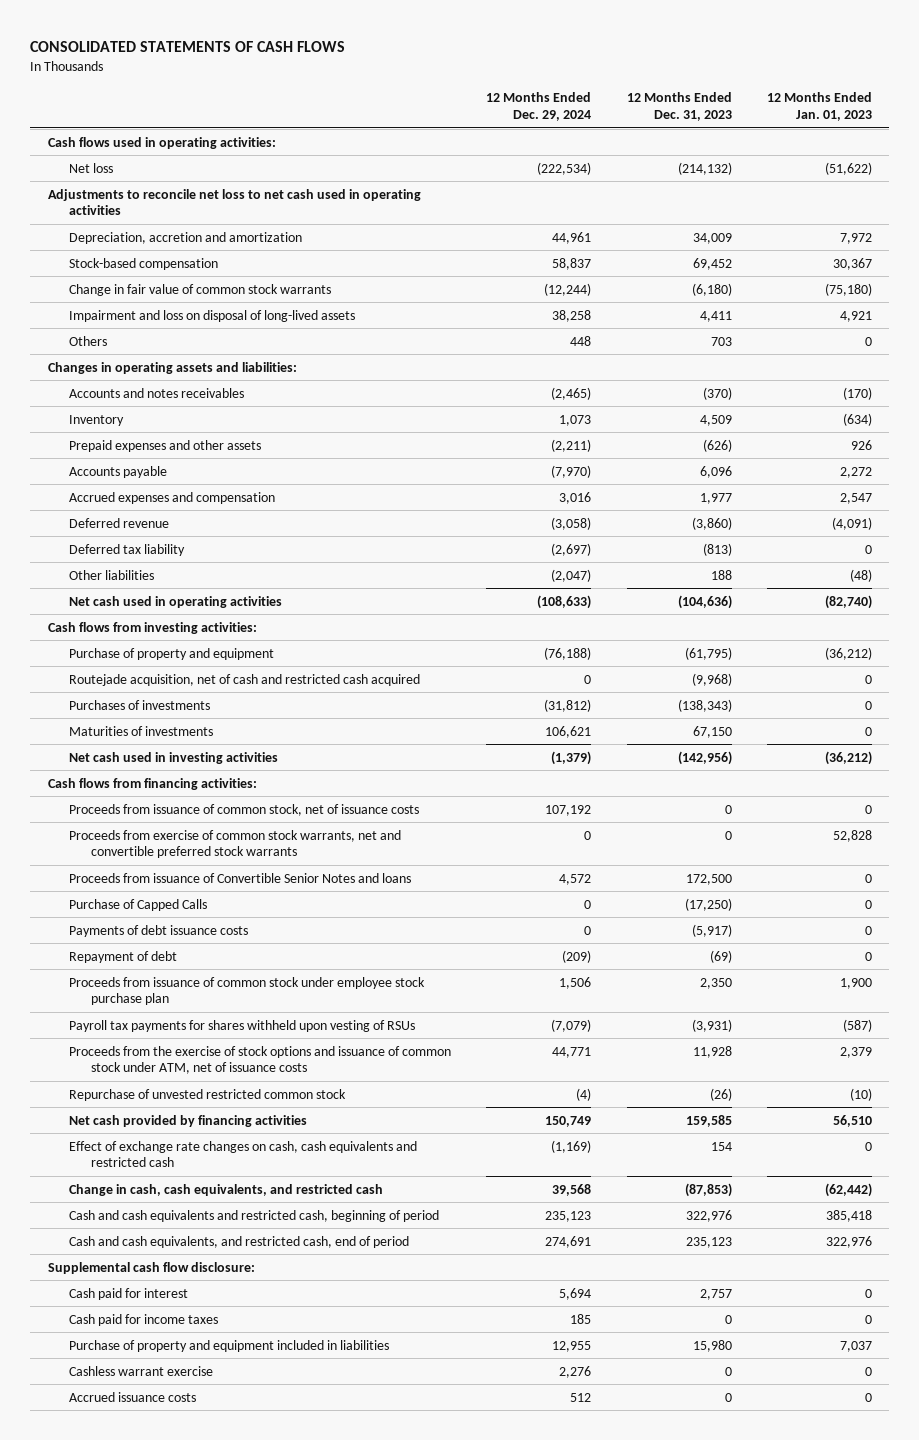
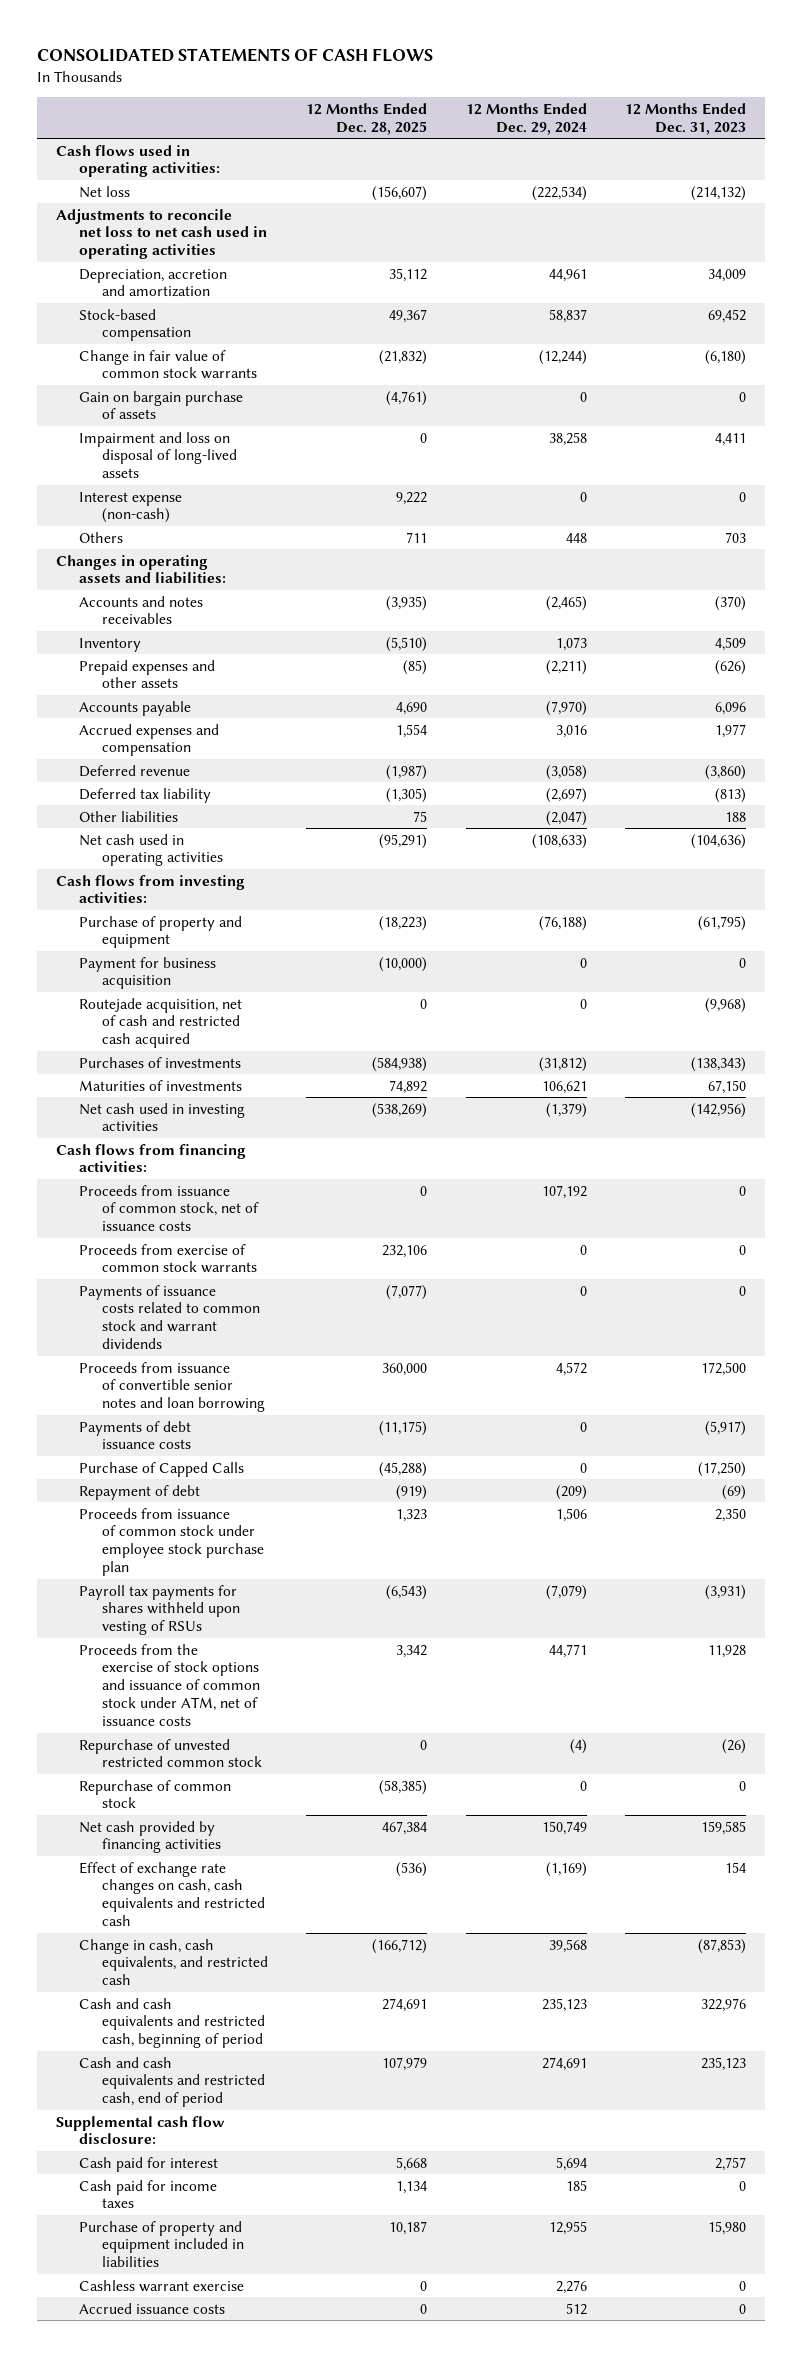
- | 12 Months Ended Dec. 29, 2024 | 12 Months Ended Dec. 31, 2023 | 12 Months Ended Jan. 01, 2023
+ | 12 Months Ended Dec. 28, 2025 | 12 Months Ended Dec. 29, 2024 | 12 Months Ended Dec. 31, 2023
+ Gain on bargain purchase of assets | (4,761) | 0 | 0
+ Interest expense (non-cash) | 9,222 | 0 | 0
+ Payment for business acquisition | (10,000) | 0 | 0
- Proceeds from exercise of common stock warrants, net and convertible preferred stock warrants | 0 | 0 | 52,828
- Proceeds from issuance of Convertible Senior Notes and loans | 4,572 | 172,500 | 0
+ Proceeds from exercise of common stock warrants | 232,106 | 0 | 0
+ Payments of issuance costs related to common stock and warrant dividends | (7,077) | 0 | 0
+ Proceeds from issuance of convertible senior notes and loan borrowing | 360,000 | 4,572 | 172,500
moved down: Purchase of Capped Calls | (45,288) | 0 | (17,250)
+ Repurchase of common stock | (58,385) | 0 | 0
- Cash and cash equivalents, and restricted cash, end of period | 274,691 | 235,123 | 322,976
+ Cash and cash equivalents and restricted cash, end of period | 107,979 | 274,691 | 235,123

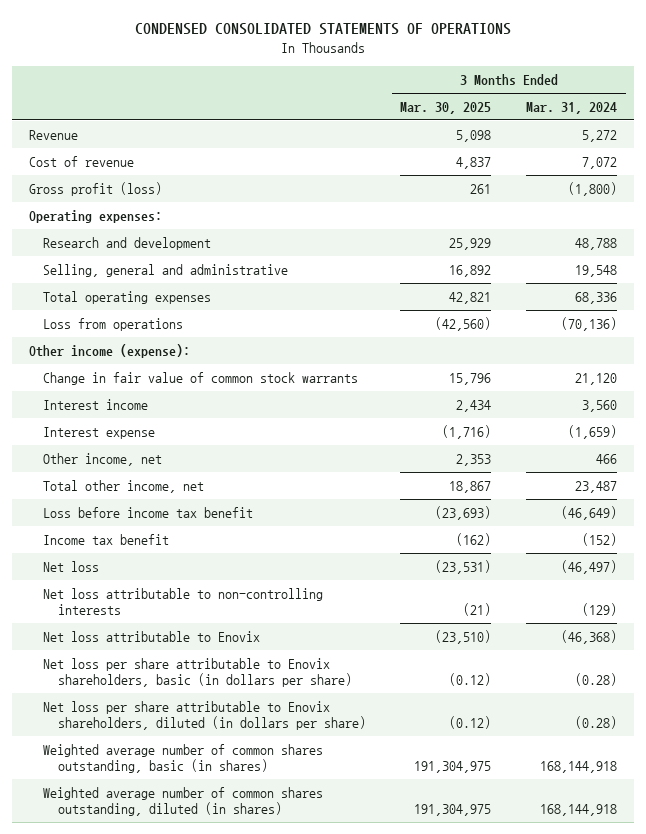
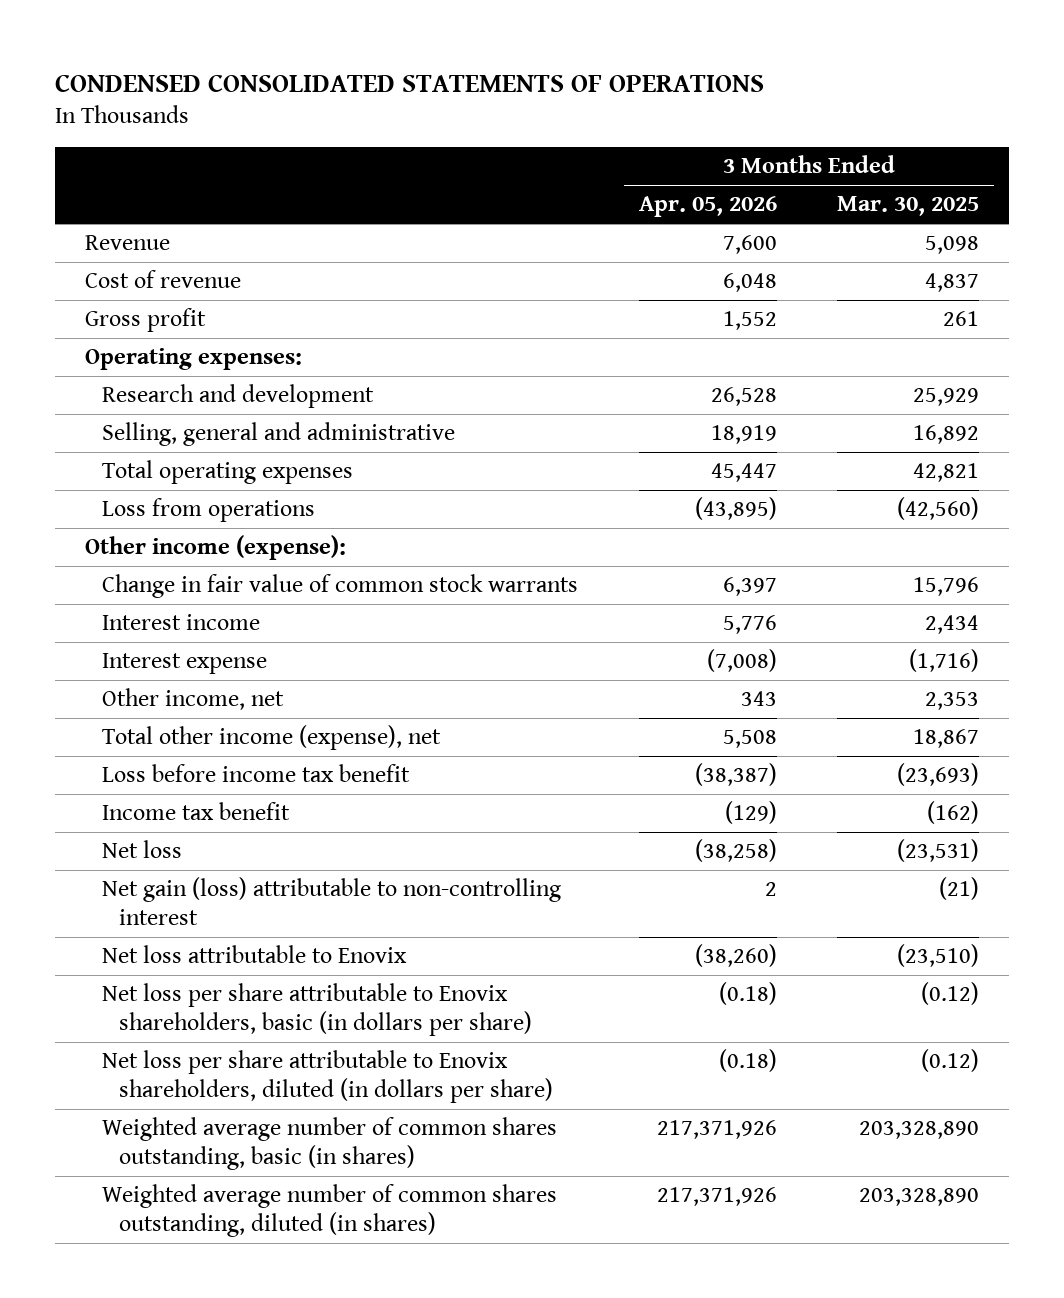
- | 3 Months Ended Mar. 30, 2025 | 3 Months Ended Mar. 31, 2024
+ | 3 Months Ended Apr. 05, 2026 | 3 Months Ended Mar. 30, 2025
- Gross profit (loss) | 261 | (1,800)
+ Gross profit | 1,552 | 261
- Total other income, net | 18,867 | 23,487
+ Total other income (expense), net | 5,508 | 18,867
- Net loss attributable to non-controlling interests | (21) | (129)
+ Net gain (loss) attributable to non-controlling interest | 2 | (21)
- Weighted average number of common shares outstanding, basic (in shares) | 191,304,975 | 168,144,918
- Weighted average number of common shares outstanding, diluted (in shares) | 191,304,975 | 168,144,918
+ Weighted average number of common shares outstanding, basic (in shares) | 217,371,926 | 203,328,890
+ Weighted average number of common shares outstanding, diluted (in shares) | 217,371,926 | 203,328,890

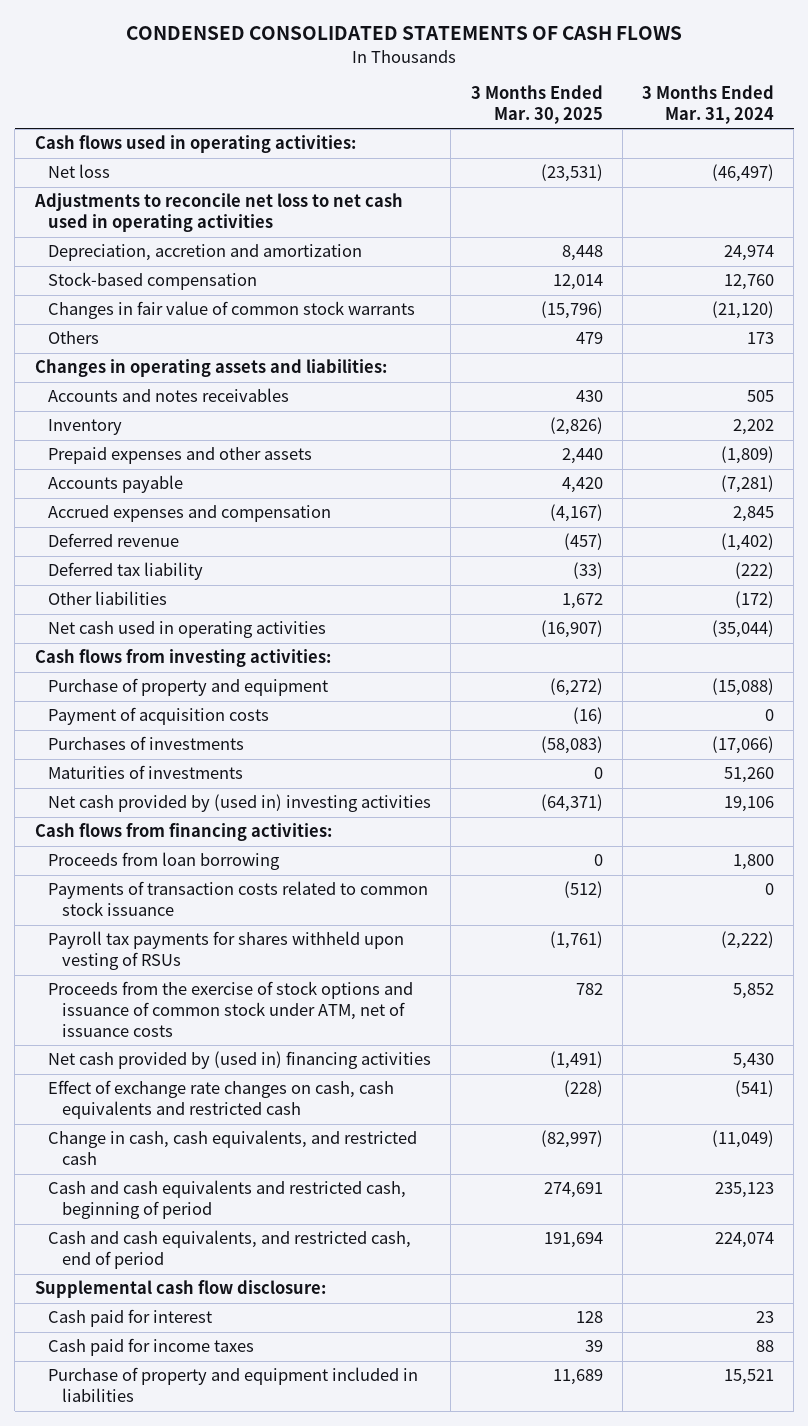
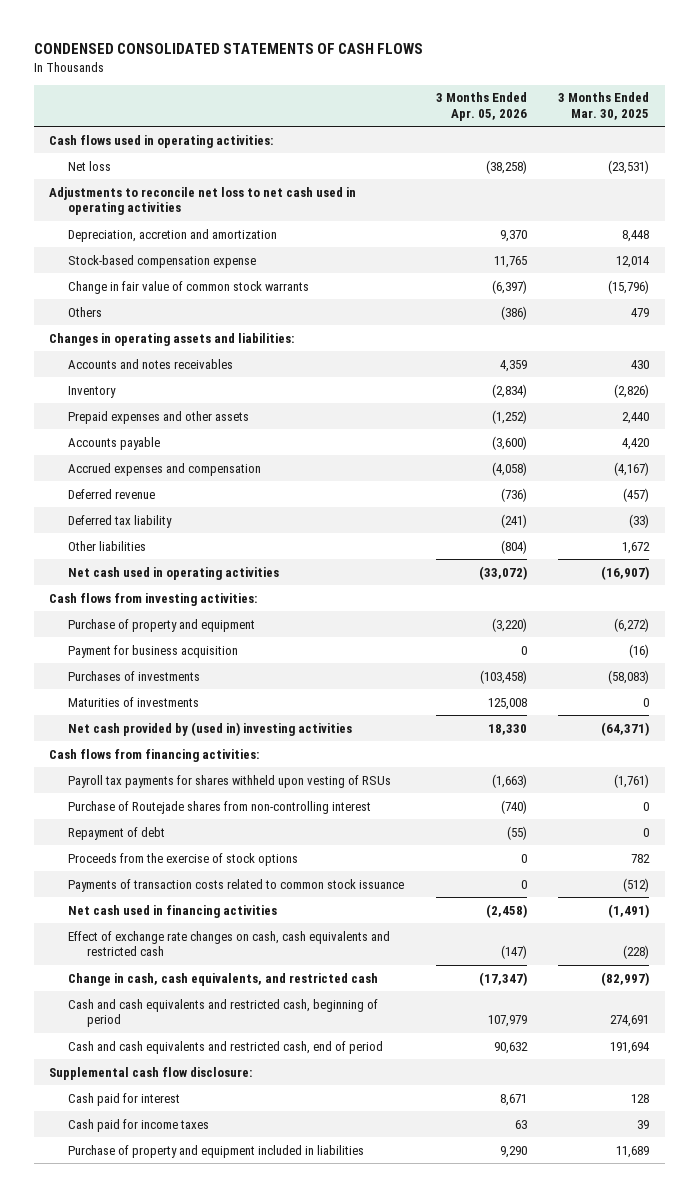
- | 3 Months Ended Mar. 30, 2025 | 3 Months Ended Mar. 31, 2024
+ | 3 Months Ended Apr. 05, 2026 | 3 Months Ended Mar. 30, 2025
- Stock-based compensation | 12,014 | 12,760
- Changes in fair value of common stock warrants | (15,796) | (21,120)
+ Stock-based compensation expense | 11,765 | 12,014
+ Change in fair value of common stock warrants | (6,397) | (15,796)
- Payment of acquisition costs | (16) | 0
+ Payment for business acquisition | 0 | (16)
- Proceeds from loan borrowing | 0 | 1,800
- Proceeds from the exercise of stock options and issuance of common stock under ATM, net of issuance costs | 782 | 5,852
- Net cash provided by (used in) financing activities | (1,491) | 5,430
+ Purchase of Routejade shares from non-controlling interest | (740) | 0
+ Repayment of debt | (55) | 0
+ Proceeds from the exercise of stock options | 0 | 782
moved down: Payments of transaction costs related to common stock issuance | 0 | (512)
+ Net cash used in financing activities | (2,458) | (1,491)
- Cash and cash equivalents, and restricted cash, end of period | 191,694 | 224,074
+ Cash and cash equivalents and restricted cash, end of period | 90,632 | 191,694

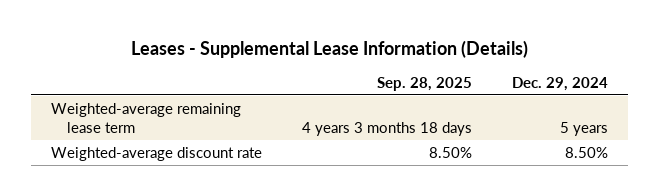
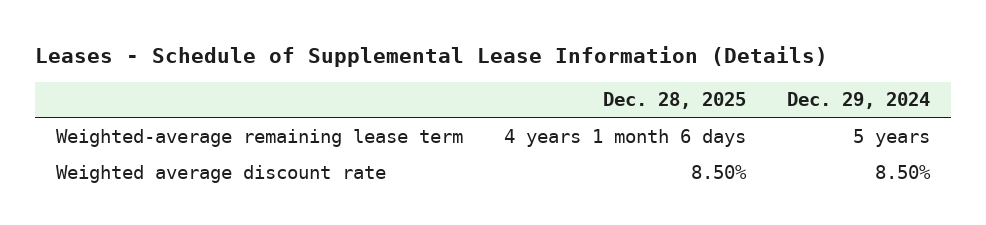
- Leases - Supplemental Lease Information (Details)
+ Leases - Schedule of Supplemental Lease Information (Details)
- | Sep. 28, 2025 | Dec. 29, 2024
+ | Dec. 28, 2025 | Dec. 29, 2024
- Weighted-average discount rate | 8.50% | 8.50%
+ Weighted average discount rate | 8.50% | 8.50%

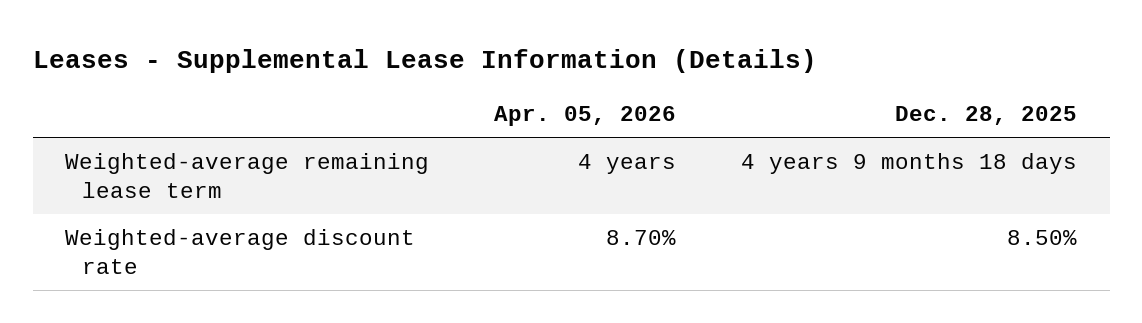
- Leases - Schedule of Supplemental Lease Information (Details)
+ Leases - Supplemental Lease Information (Details)
- | Dec. 28, 2025 | Dec. 29, 2024
+ | Apr. 05, 2026 | Dec. 28, 2025
- Weighted-average remaining lease term | 4 years 1 month 6 days | 5 years
- Weighted average discount rate | 8.50% | 8.50%
+ Weighted-average remaining lease term | 4 years | 4 years 9 months 18 days
+ Weighted-average discount rate | 8.70% | 8.50%

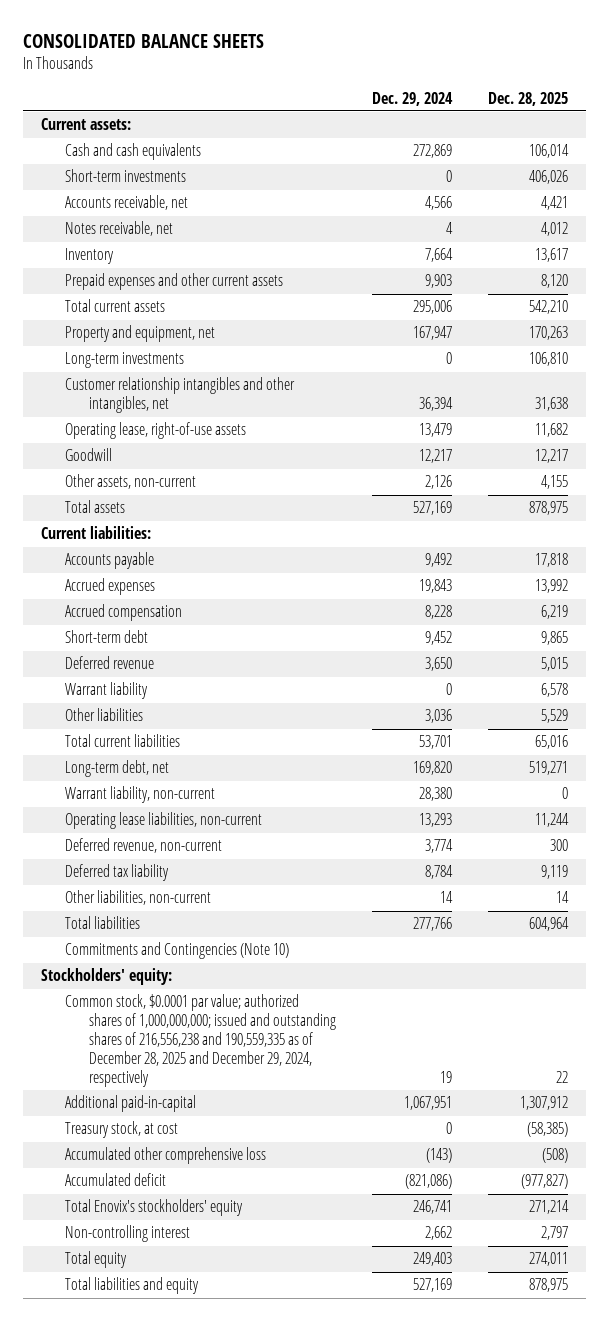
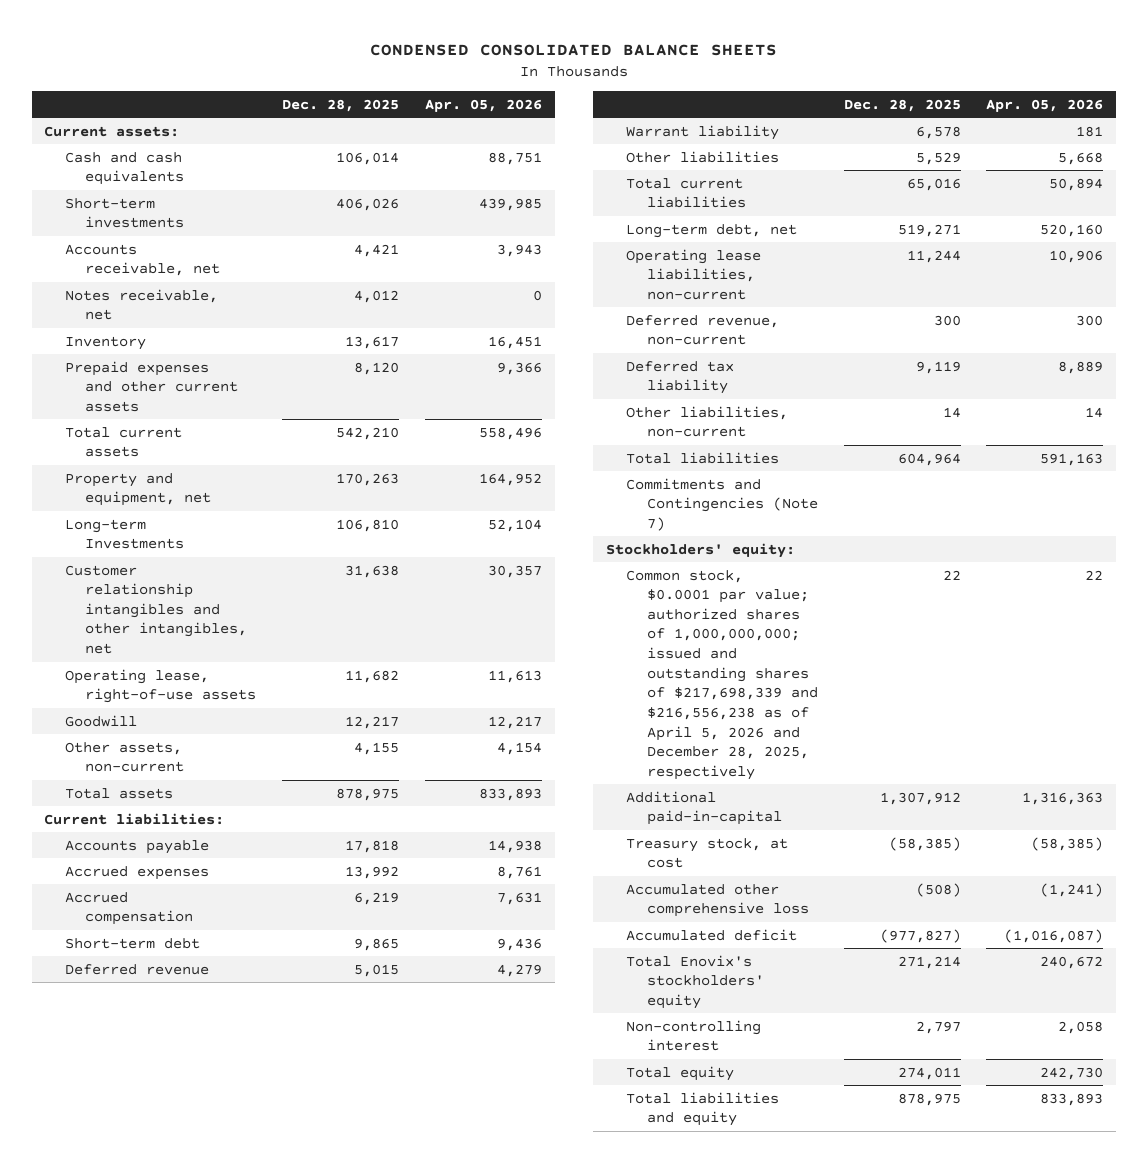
- CONSOLIDATED BALANCE SHEETS
+ CONDENSED CONSOLIDATED BALANCE SHEETS
- | Dec. 29, 2024 | Dec. 28, 2025
+ | Dec. 28, 2025 | Apr. 05, 2026
- Long-term investments | 0 | 106,810
+ Long-term Investments | 106,810 | 52,104
- Warrant liability, non-current | 28,380 | 0
- Commitments and Contingencies (Note 10)
+ Commitments and Contingencies (Note 7)
- Common stock, $0.0001 par value; authorized shares of 1,000,000,000; issued and outstanding shares of 216,556,238 and 190,559,335 as of December 28, 2025 and December 29, 2024, respectively | 19 | 22
+ Common stock, $0.0001 par value; authorized shares of 1,000,000,000; issued and outstanding shares of $217,698,339 and $216,556,238 as of April 5, 2026 and December 28, 2025, respectively | 22 | 22

